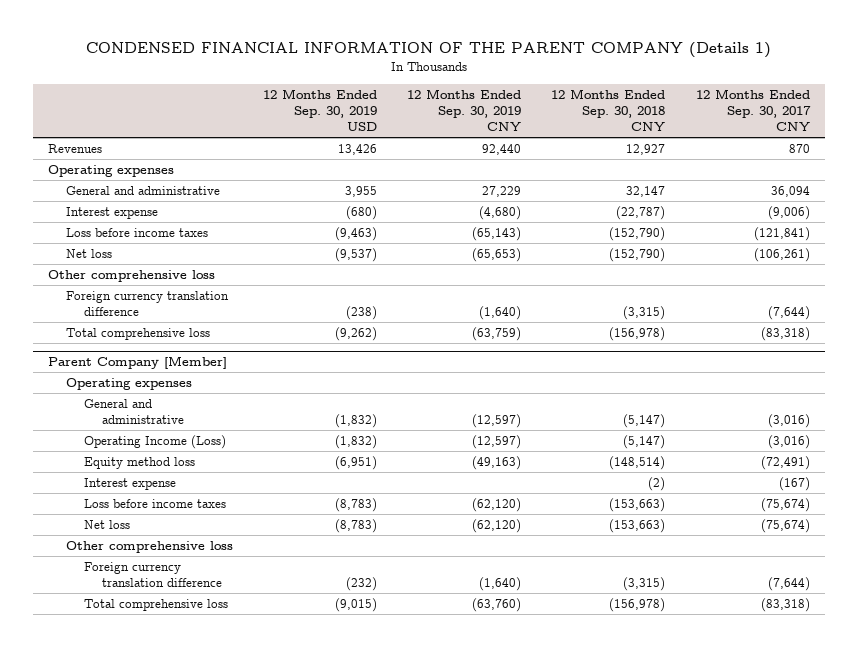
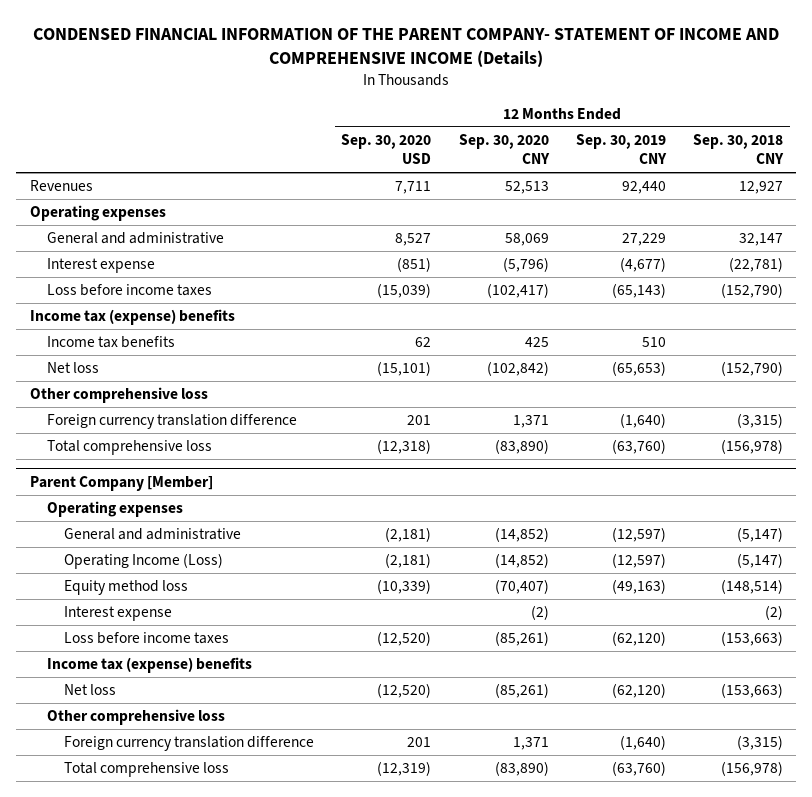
- CONDENSED FINANCIAL INFORMATION OF THE PARENT COMPANY (Details 1)
+ CONDENSED FINANCIAL INFORMATION OF THE PARENT COMPANY- STATEMENT OF INCOME AND COMPREHENSIVE INCOME (Details)
- | 12 Months Ended Sep. 30, 2019 USD | 12 Months Ended Sep. 30, 2019 CNY | 12 Months Ended Sep. 30, 2018 CNY | 12 Months Ended Sep. 30, 2017 CNY
+ | 12 Months Ended Sep. 30, 2020 USD | 12 Months Ended Sep. 30, 2020 CNY | 12 Months Ended Sep. 30, 2019 CNY | 12 Months Ended Sep. 30, 2018 CNY
- Interest expense | (680) | (4,680) | (22,787) | (9,006)
+ Interest expense | (851) | (5,796) | (4,677) | (22,781)
+ Income tax (expense) benefits
+ Income tax benefits | 62 | 425 | 510 |
- Total comprehensive loss | (9,262) | (63,759) | (156,978) | (83,318)
+ Total comprehensive loss | (12,318) | (83,890) | (63,760) | (156,978)
@ Parent Company [Member]
+ Income tax (expense) benefits

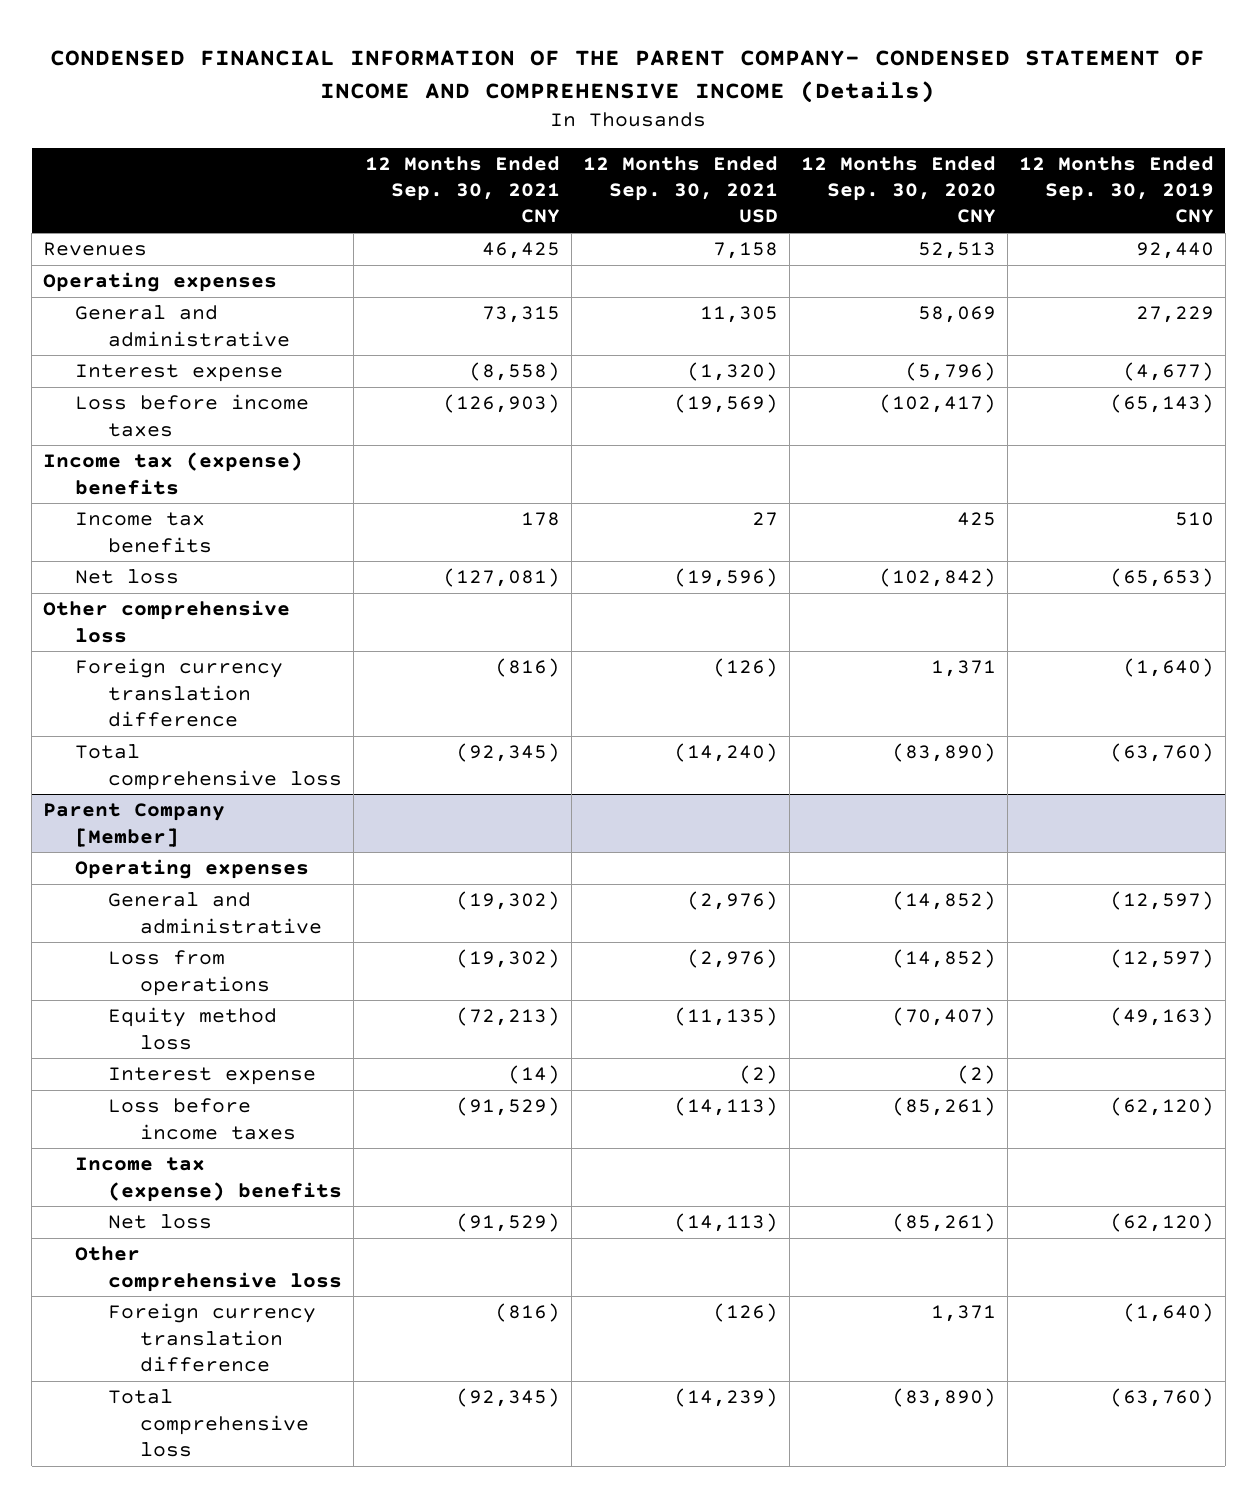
- CONDENSED FINANCIAL INFORMATION OF THE PARENT COMPANY- STATEMENT OF INCOME AND COMPREHENSIVE INCOME (Details)
+ CONDENSED FINANCIAL INFORMATION OF THE PARENT COMPANY- CONDENSED STATEMENT OF INCOME AND COMPREHENSIVE INCOME (Details)
- | 12 Months Ended Sep. 30, 2020 USD | 12 Months Ended Sep. 30, 2020 CNY | 12 Months Ended Sep. 30, 2019 CNY | 12 Months Ended Sep. 30, 2018 CNY
+ | 12 Months Ended Sep. 30, 2021 CNY | 12 Months Ended Sep. 30, 2021 USD | 12 Months Ended Sep. 30, 2020 CNY | 12 Months Ended Sep. 30, 2019 CNY
@ Parent Company [Member]
- Operating Income (Loss) | (2,181) | (14,852) | (12,597) | (5,147)
+ Loss from operations | (19,302) | (2,976) | (14,852) | (12,597)

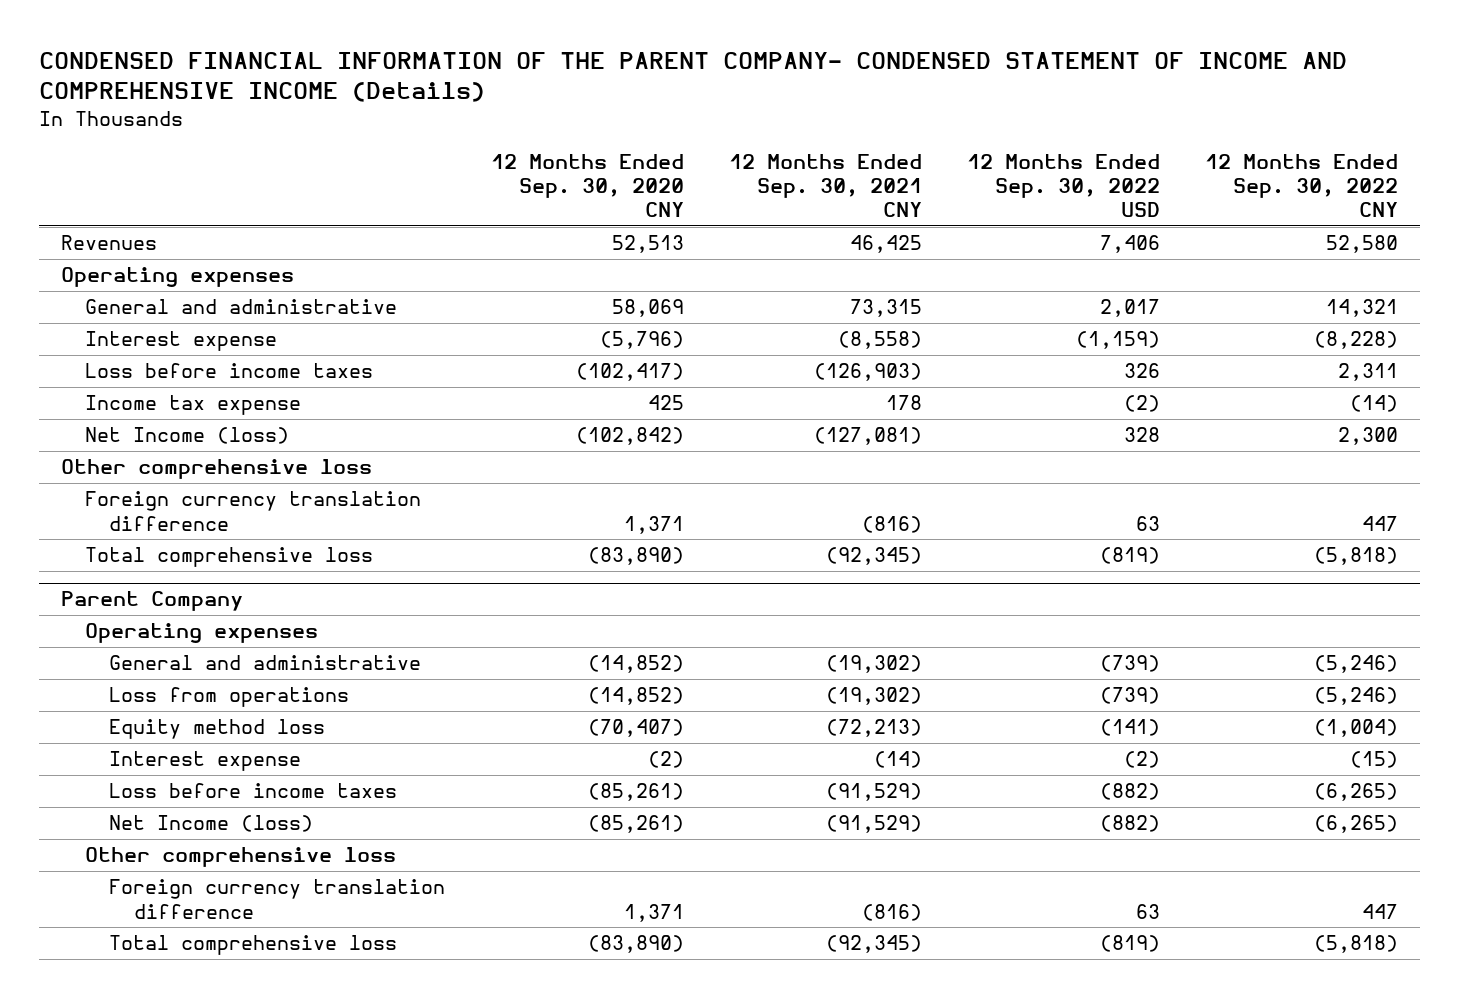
- | 12 Months Ended Sep. 30, 2021 CNY | 12 Months Ended Sep. 30, 2021 USD | 12 Months Ended Sep. 30, 2020 CNY | 12 Months Ended Sep. 30, 2019 CNY
+ | 12 Months Ended Sep. 30, 2020 CNY | 12 Months Ended Sep. 30, 2021 CNY | 12 Months Ended Sep. 30, 2022 USD | 12 Months Ended Sep. 30, 2022 CNY
- Income tax (expense) benefits
- Income tax benefits | 178 | 27 | 425 | 510
- Net loss | (127,081) | (19,596) | (102,842) | (65,653)
+ Income tax expense | 425 | 178 | (2) | (14)
+ Net Income (loss) | (102,842) | (127,081) | 328 | 2,300
- Parent Company [Member]
+ Parent Company
- Income tax (expense) benefits
- Net loss | (91,529) | (14,113) | (85,261) | (62,120)
+ Net Income (loss) | (85,261) | (91,529) | (882) | (6,265)

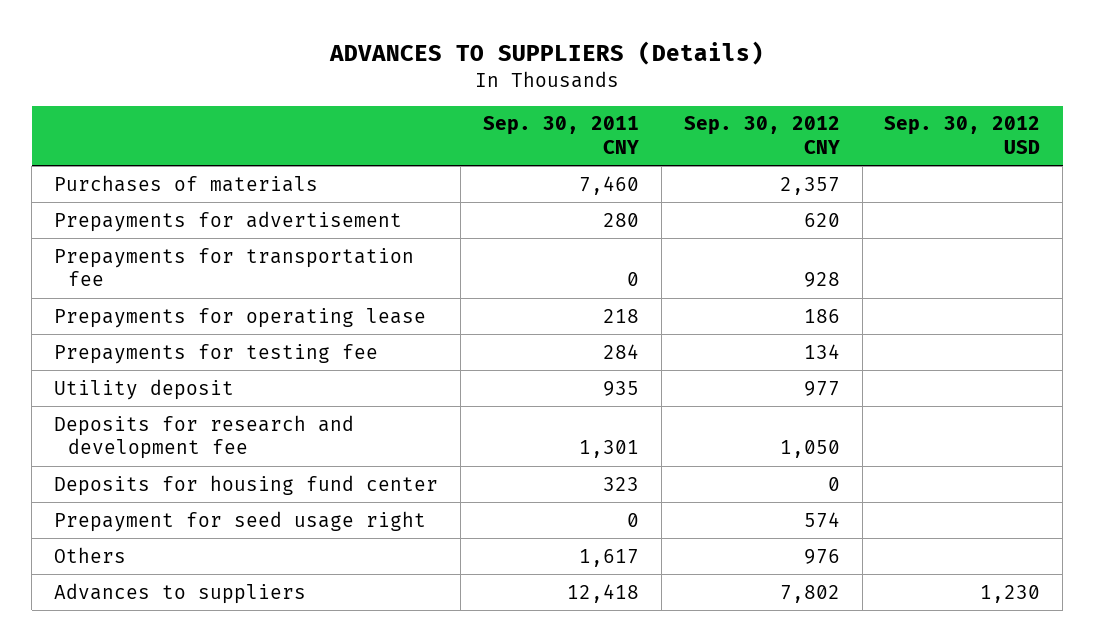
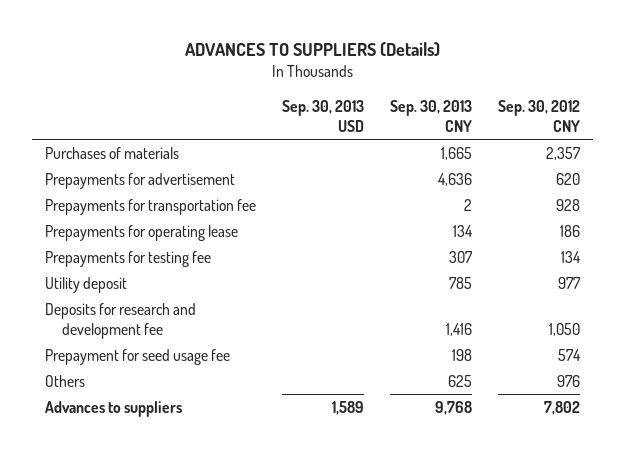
- | Sep. 30, 2011 CNY | Sep. 30, 2012 CNY | Sep. 30, 2012 USD
+ | Sep. 30, 2013 USD | Sep. 30, 2013 CNY | Sep. 30, 2012 CNY
- Deposits for housing fund center | 323 | 0 |
- Prepayment for seed usage right | 0 | 574 |
+ Prepayment for seed usage fee | | 198 | 574

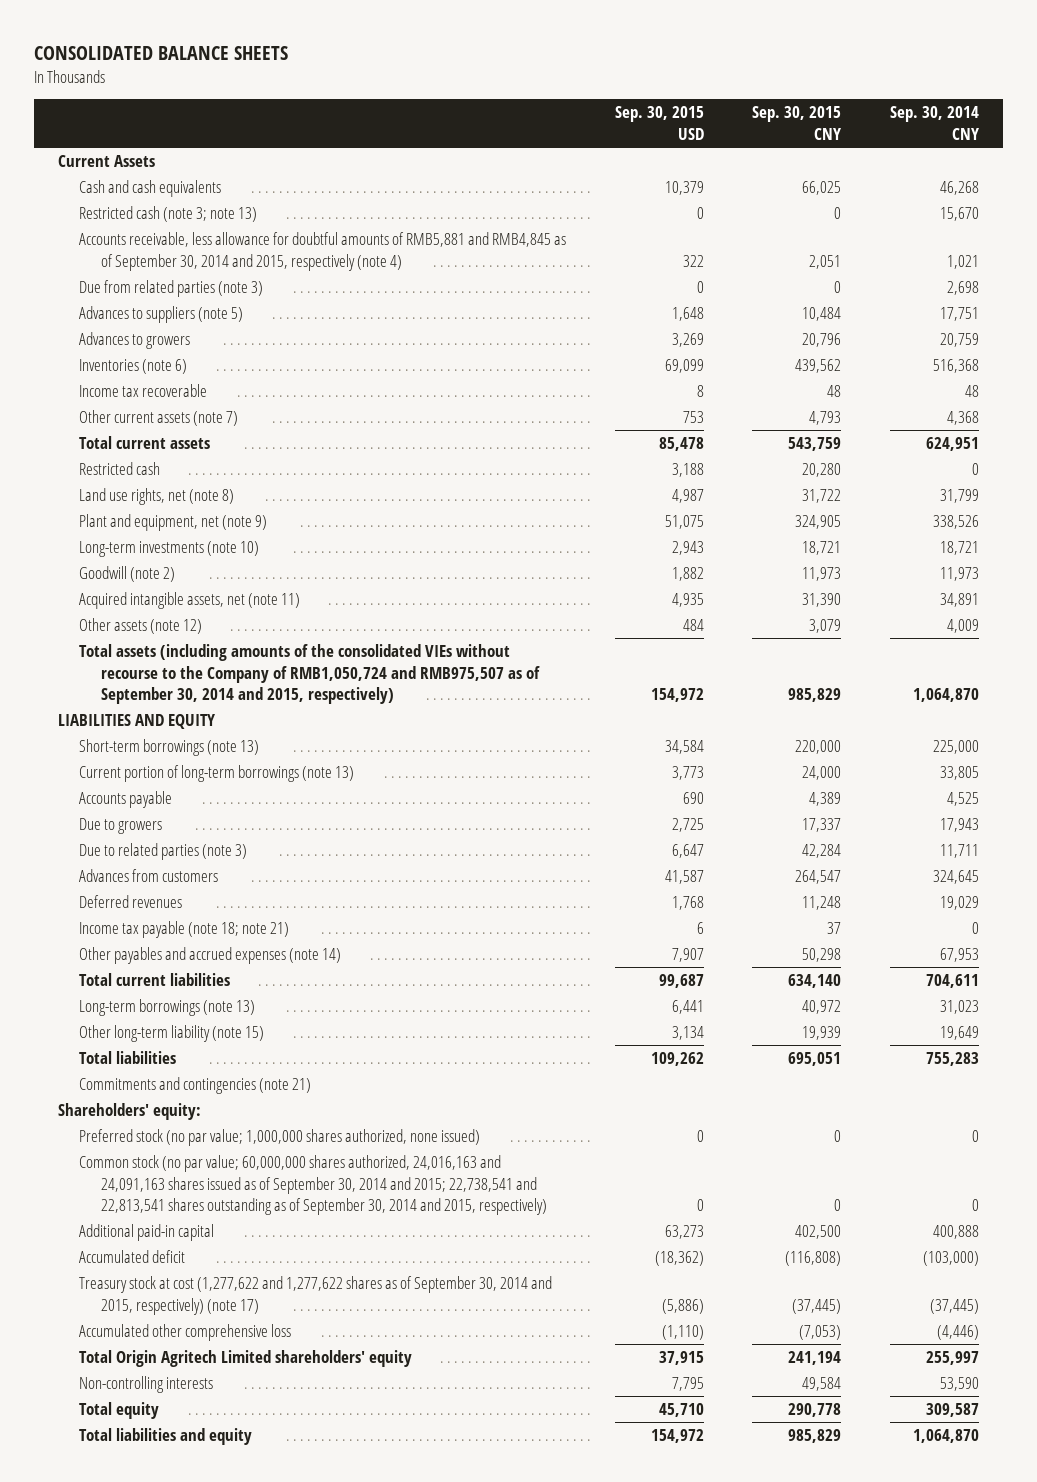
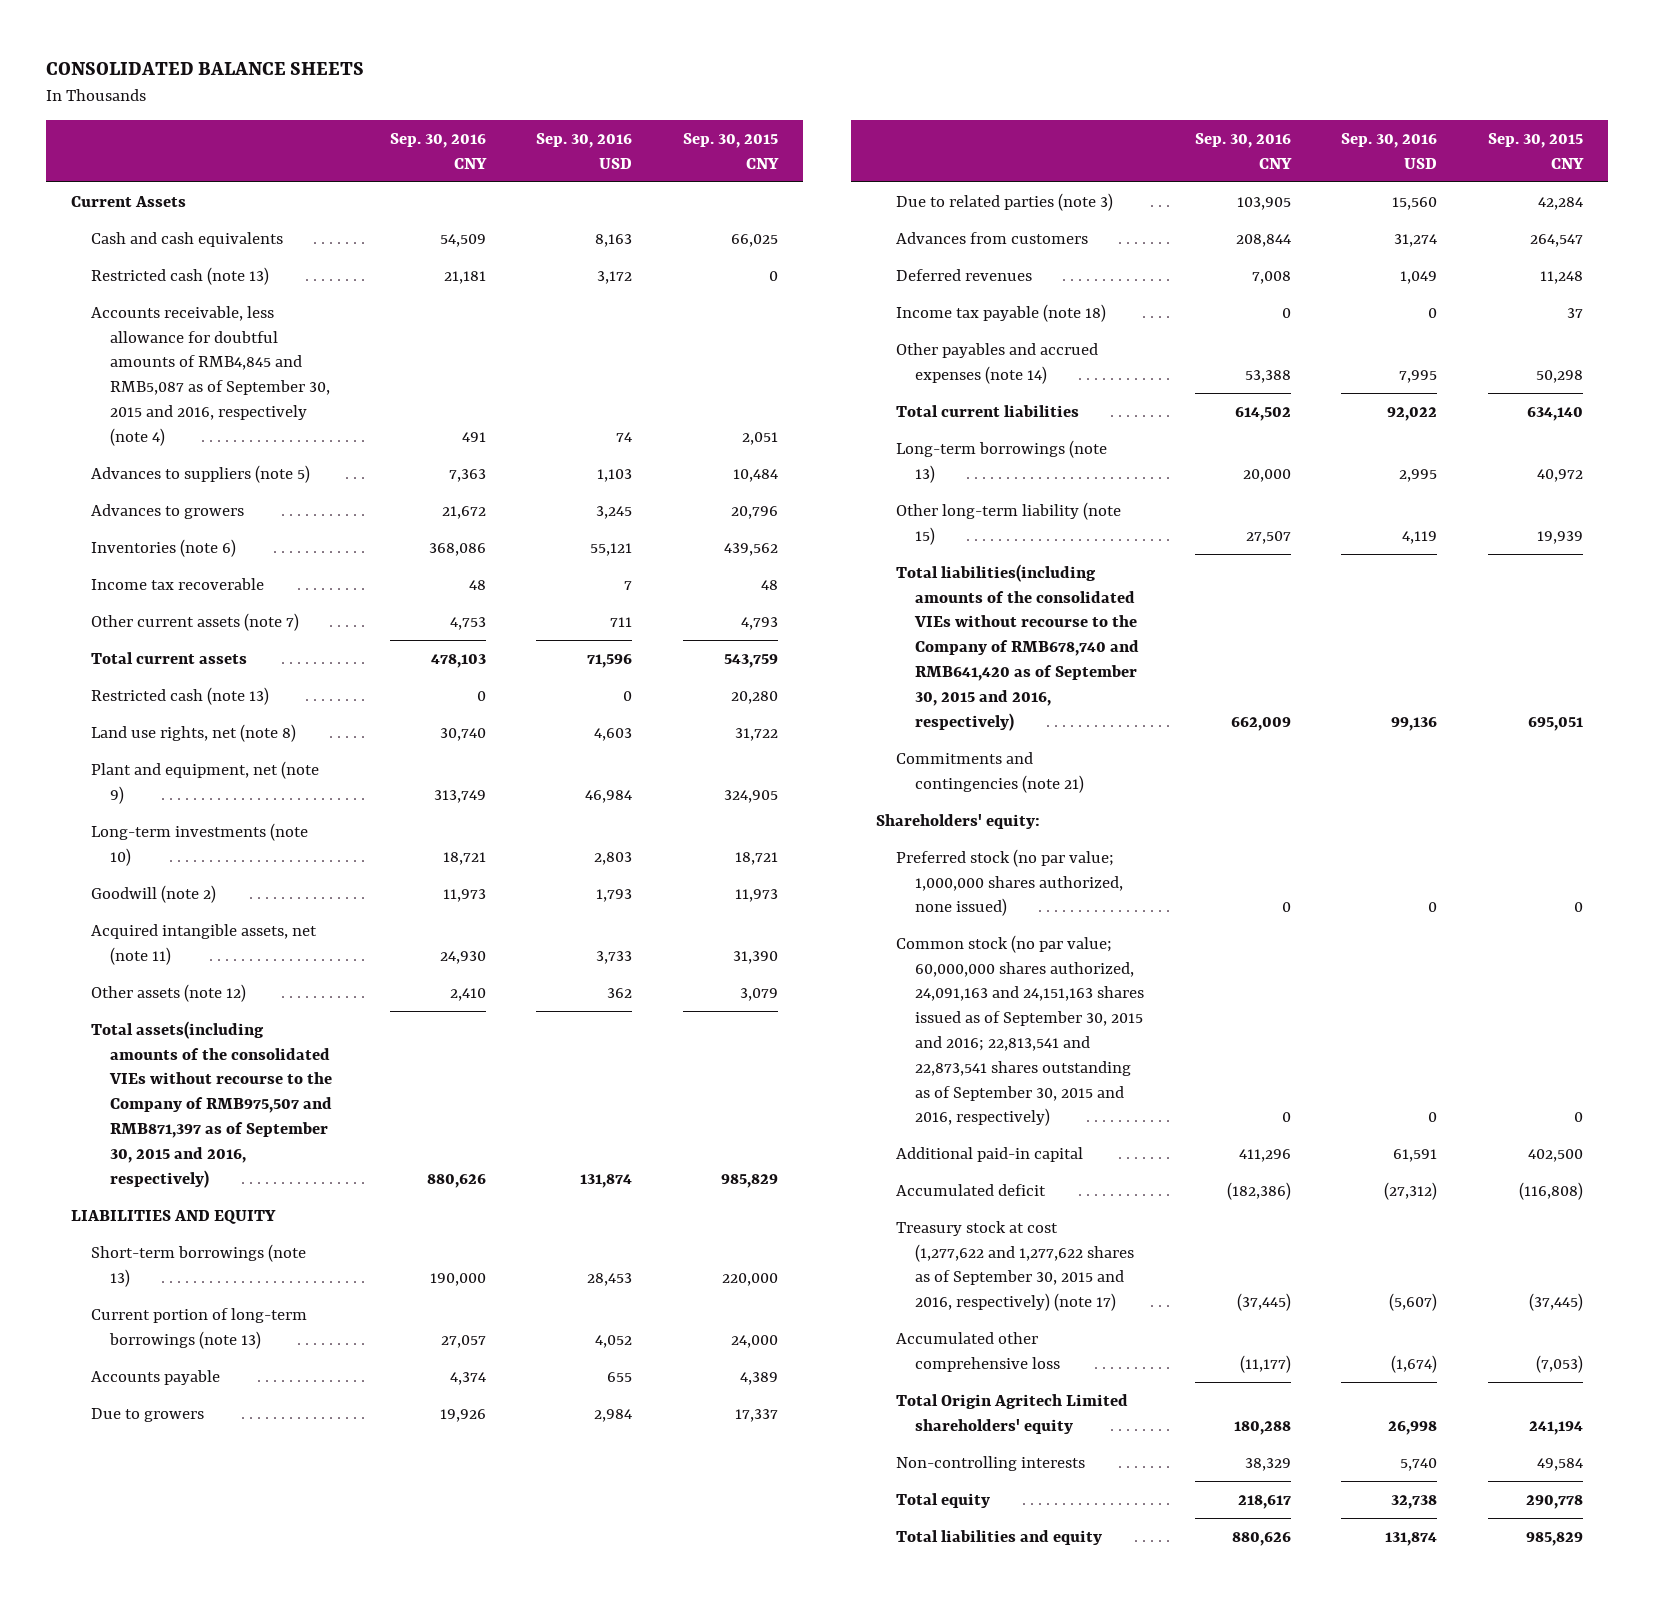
- | Sep. 30, 2015 USD | Sep. 30, 2015 CNY | Sep. 30, 2014 CNY
+ | Sep. 30, 2016 CNY | Sep. 30, 2016 USD | Sep. 30, 2015 CNY
- Restricted cash (note 3; note 13) | 0 | 0 | 15,670
- Accounts receivable, less allowance for doubtful amounts of RMB5,881 and RMB4,845 as of September 30, 2014 and 2015, respectively (note 4) | 322 | 2,051 | 1,021
- Due from related parties (note 3) | 0 | 0 | 2,698
+ Restricted cash (note 13) | 21,181 | 3,172 | 0
+ Accounts receivable, less allowance for doubtful amounts of RMB4,845 and RMB5,087 as of September 30, 2015 and 2016, respectively (note 4) | 491 | 74 | 2,051
- Restricted cash | 3,188 | 20,280 | 0
+ Restricted cash (note 13) | 0 | 0 | 20,280
- Total assets (including amounts of the consolidated VIEs without recourse to the Company of RMB1,050,724 and RMB975,507 as of September 30, 2014 and 2015, respectively) | 154,972 | 985,829 | 1,064,870
+ Total assets(including amounts of the consolidated VIEs without recourse to the Company of RMB975,507 and RMB871,397 as of September 30, 2015 and 2016, respectively) | 880,626 | 131,874 | 985,829
- Income tax payable (note 18; note 21) | 6 | 37 | 0
+ Income tax payable (note 18) | 0 | 0 | 37
- Total liabilities | 109,262 | 695,051 | 755,283
+ Total liabilities(including amounts of the consolidated VIEs without recourse to the Company of RMB678,740 and RMB641,420 as of September 30, 2015 and 2016, respectively) | 662,009 | 99,136 | 695,051
- Common stock (no par value; 60,000,000 shares authorized, 24,016,163 and 24,091,163 shares issued as of September 30, 2014 and 2015; 22,738,541 and 22,813,541 shares outstanding as of September 30, 2014 and 2015, respectively) | 0 | 0 | 0
+ Common stock (no par value; 60,000,000 shares authorized, 24,091,163 and 24,151,163 shares issued as of September 30, 2015 and 2016; 22,813,541 and 22,873,541 shares outstanding as of September 30, 2015 and 2016, respectively) | 0 | 0 | 0
- Treasury stock at cost (1,277,622 and 1,277,622 shares as of September 30, 2014 and 2015, respectively) (note 17) | (5,886) | (37,445) | (37,445)
+ Treasury stock at cost (1,277,622 and 1,277,622 shares as of September 30, 2015 and 2016, respectively) (note 17) | (37,445) | (5,607) | (37,445)

